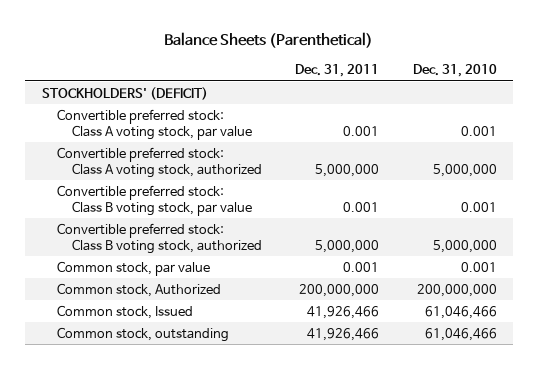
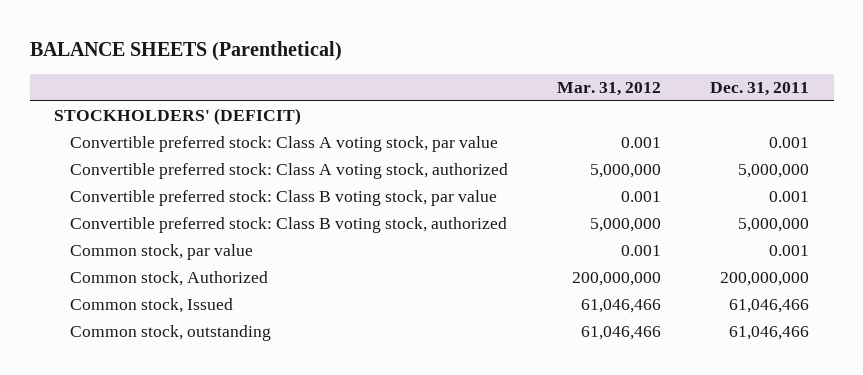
- Balance Sheets (Parenthetical)
+ BALANCE SHEETS (Parenthetical)
- | Dec. 31, 2011 | Dec. 31, 2010
+ | Mar. 31, 2012 | Dec. 31, 2011
- Common stock, Issued | 41,926,466 | 61,046,466
- Common stock, outstanding | 41,926,466 | 61,046,466
+ Common stock, Issued | 61,046,466 | 61,046,466
+ Common stock, outstanding | 61,046,466 | 61,046,466

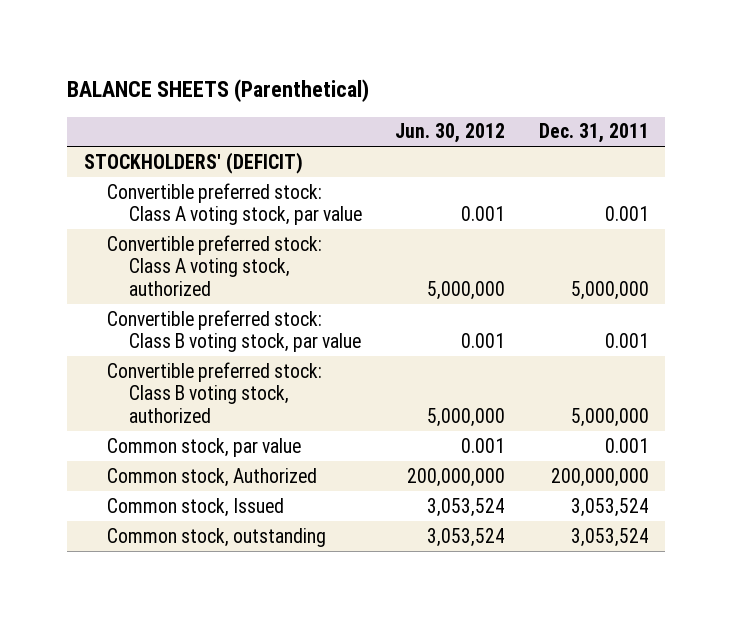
- | Mar. 31, 2012 | Dec. 31, 2011
+ | Jun. 30, 2012 | Dec. 31, 2011
- Common stock, Issued | 61,046,466 | 61,046,466
- Common stock, outstanding | 61,046,466 | 61,046,466
+ Common stock, Issued | 3,053,524 | 3,053,524
+ Common stock, outstanding | 3,053,524 | 3,053,524

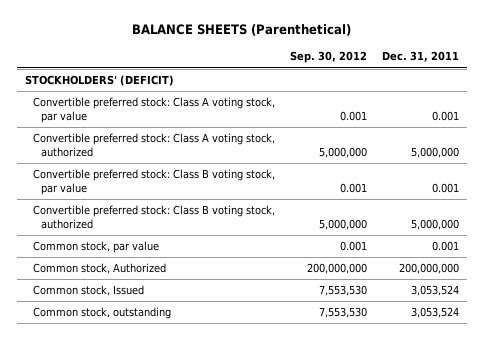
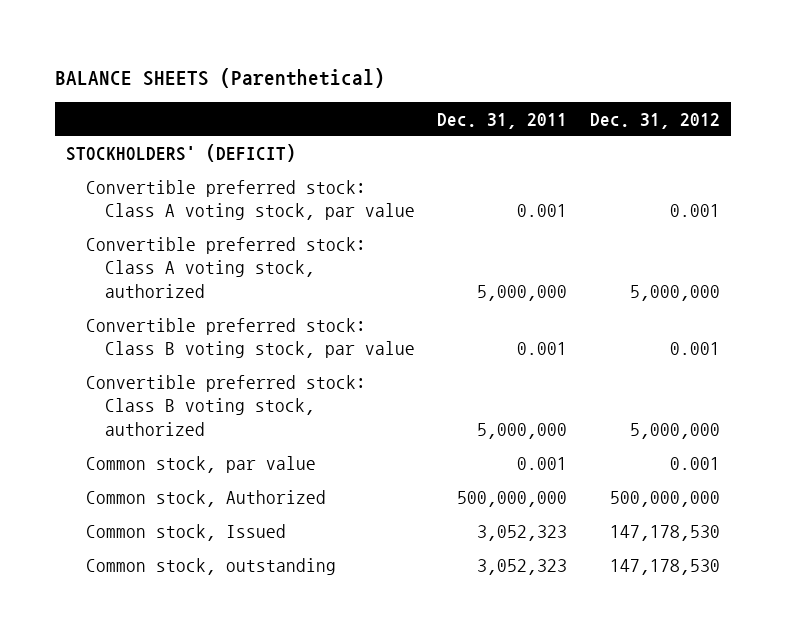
- | Sep. 30, 2012 | Dec. 31, 2011
+ | Dec. 31, 2011 | Dec. 31, 2012
- Common stock, Authorized | 200,000,000 | 200,000,000
- Common stock, Issued | 7,553,530 | 3,053,524
- Common stock, outstanding | 7,553,530 | 3,053,524
+ Common stock, Authorized | 500,000,000 | 500,000,000
+ Common stock, Issued | 3,052,323 | 147,178,530
+ Common stock, outstanding | 3,052,323 | 147,178,530

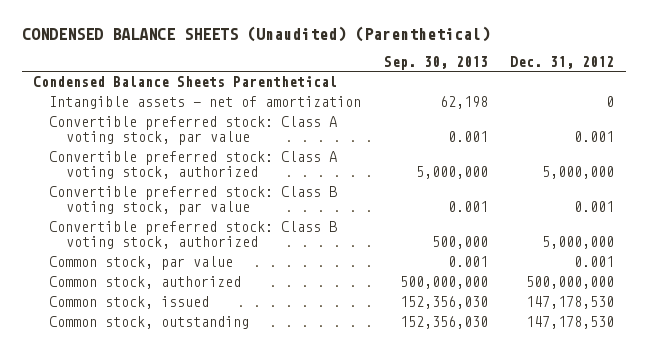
- BALANCE SHEETS (Parenthetical)
+ CONDENSED BALANCE SHEETS (Unaudited) (Parenthetical)
- | Dec. 31, 2011 | Dec. 31, 2012
+ | Sep. 30, 2013 | Dec. 31, 2012
- STOCKHOLDERS' (DEFICIT)
+ Condensed Balance Sheets Parenthetical
+ Intangible assets - net of amortization | 62,198 | 0
- Common stock, Authorized | 500,000,000 | 500,000,000
- Common stock, Issued | 3,052,323 | 147,178,530
+ Common stock, authorized | 500,000,000 | 500,000,000
+ Common stock, issued | 152,356,030 | 147,178,530

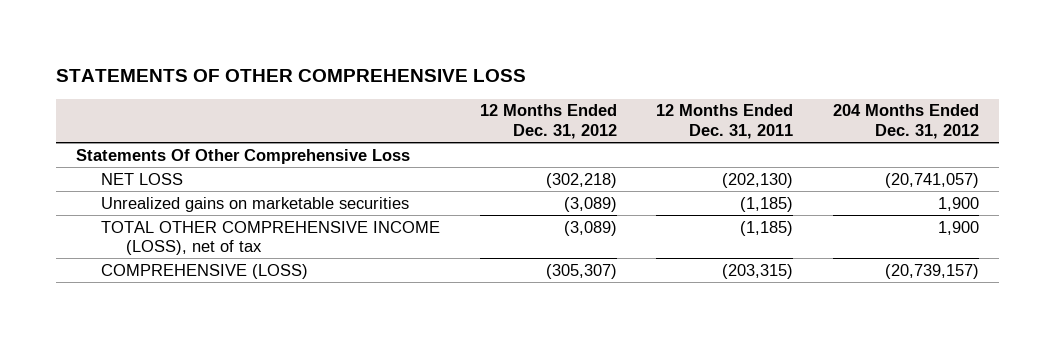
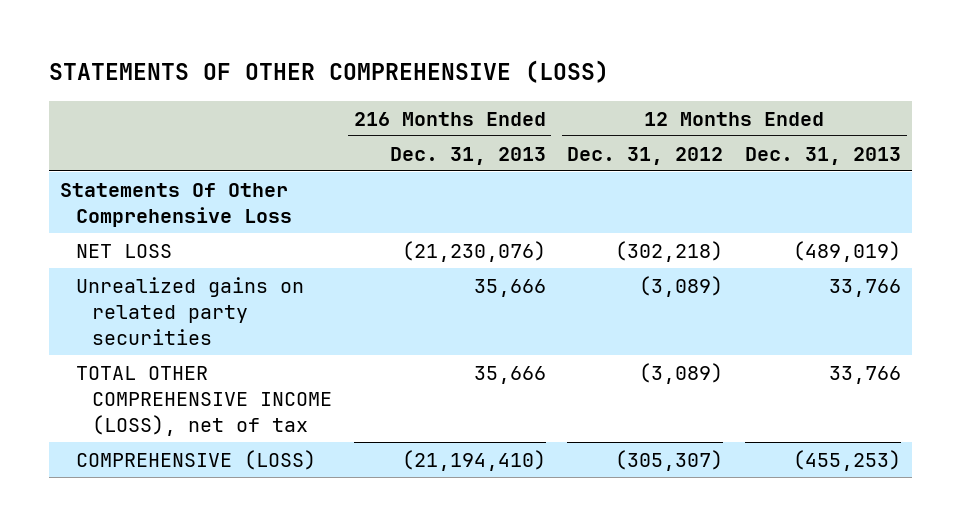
- STATEMENTS OF OTHER COMPREHENSIVE LOSS
+ STATEMENTS OF OTHER COMPREHENSIVE (LOSS)
- | 12 Months Ended Dec. 31, 2012 | 12 Months Ended Dec. 31, 2011 | 204 Months Ended Dec. 31, 2012
+ | 216 Months Ended Dec. 31, 2013 | 12 Months Ended Dec. 31, 2012 | 12 Months Ended Dec. 31, 2013
- Unrealized gains on marketable securities | (3,089) | (1,185) | 1,900
+ Unrealized gains on related party securities | 35,666 | (3,089) | 33,766

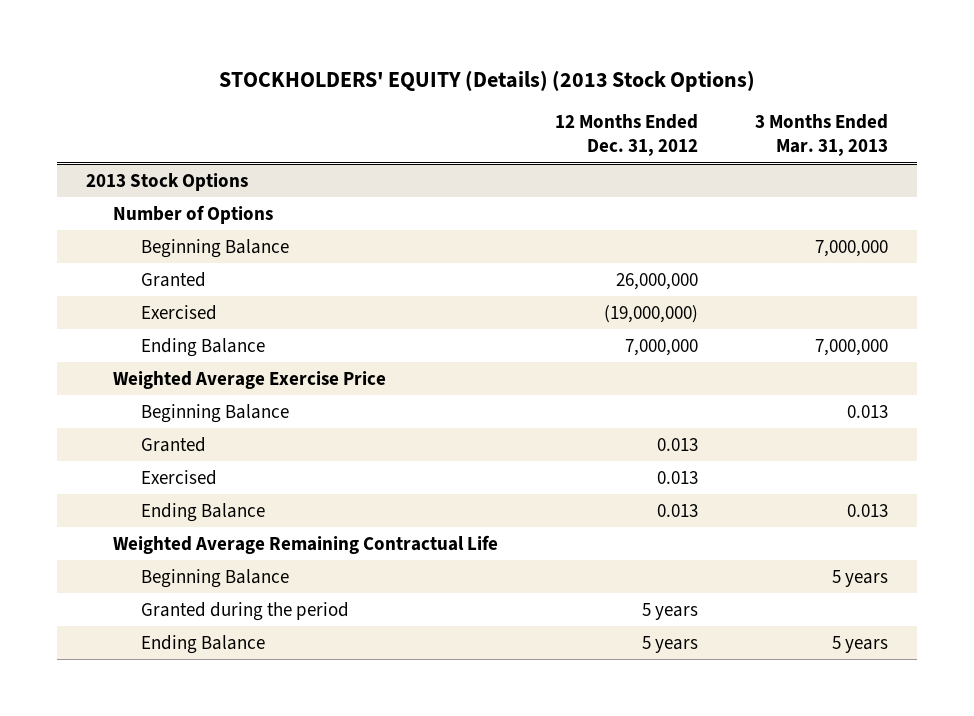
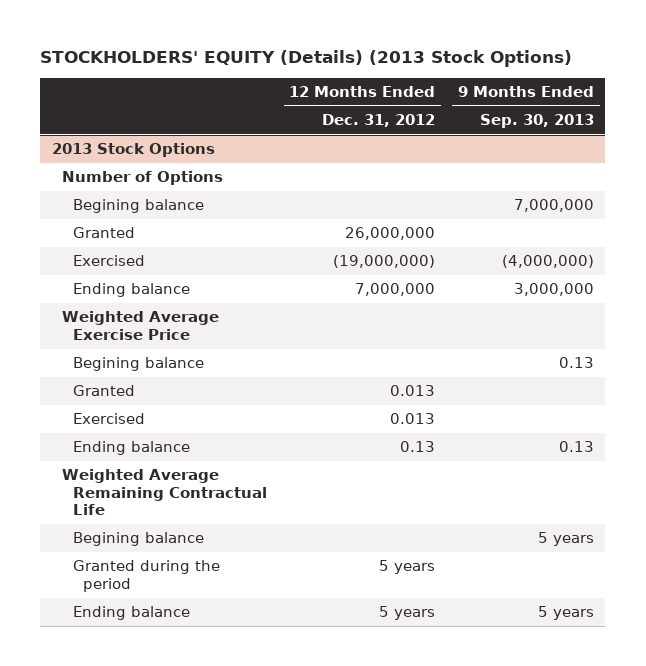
- | 12 Months Ended Dec. 31, 2012 | 3 Months Ended Mar. 31, 2013
+ | 12 Months Ended Dec. 31, 2012 | 9 Months Ended Sep. 30, 2013
@ 2013 Stock Options
- Beginning Balance | | 7,000,000
+ Begining balance | | 7,000,000
- Ending Balance | 7,000,000 | 7,000,000
+ Ending balance | 7,000,000 | 3,000,000
- Beginning Balance | | 0.013
+ Begining balance | | 0.13
- Ending Balance | 0.013 | 0.013
+ Ending balance | 0.13 | 0.13
- Beginning Balance | | 5 years
+ Begining balance | | 5 years
- Ending Balance | 5 years | 5 years
+ Ending balance | 5 years | 5 years

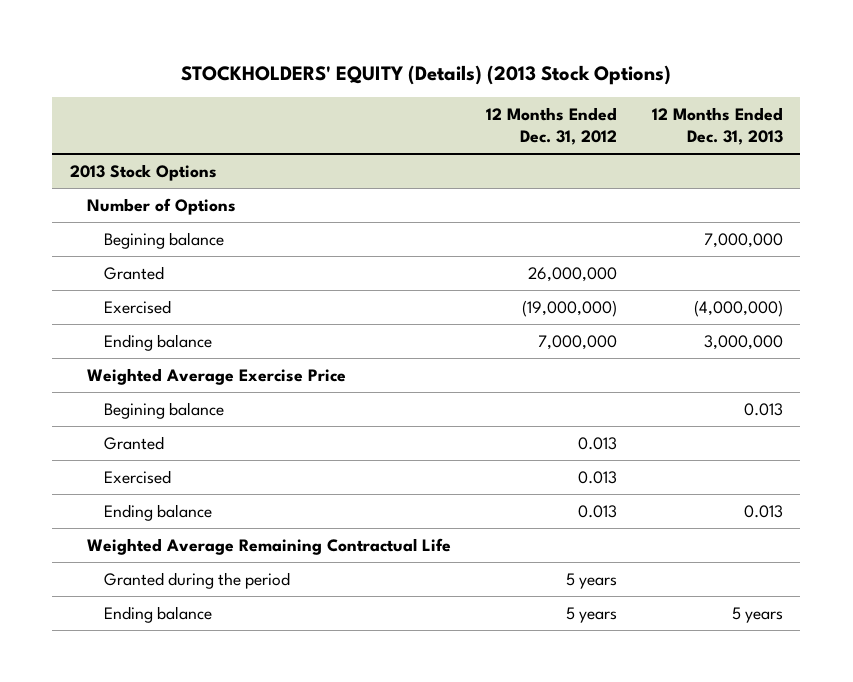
- | 12 Months Ended Dec. 31, 2012 | 9 Months Ended Sep. 30, 2013
+ | 12 Months Ended Dec. 31, 2012 | 12 Months Ended Dec. 31, 2013
@ 2013 Stock Options
- Ending balance | 0.13 | 0.13
+ Ending balance | 0.013 | 0.013
- Begining balance | | 5 years

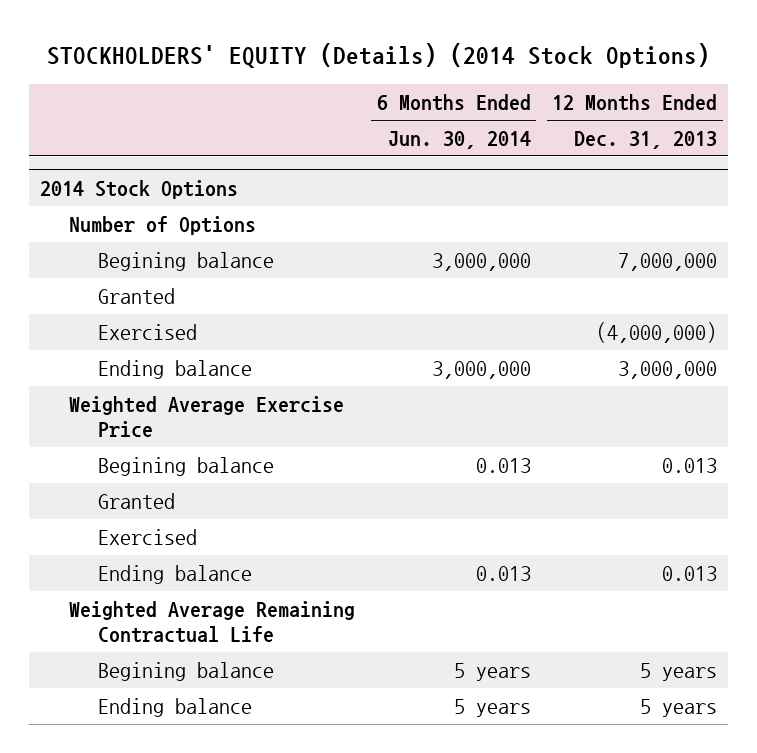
- STOCKHOLDERS' EQUITY (Details) (2013 Stock Options)
+ STOCKHOLDERS' EQUITY (Details) (2014 Stock Options)
- | 12 Months Ended Dec. 31, 2012 | 12 Months Ended Dec. 31, 2013
+ | 6 Months Ended Jun. 30, 2014 | 12 Months Ended Dec. 31, 2013
- 2013 Stock Options
+ 2014 Stock Options
- Granted during the period | 5 years |
+ Begining balance | 5 years | 5 years

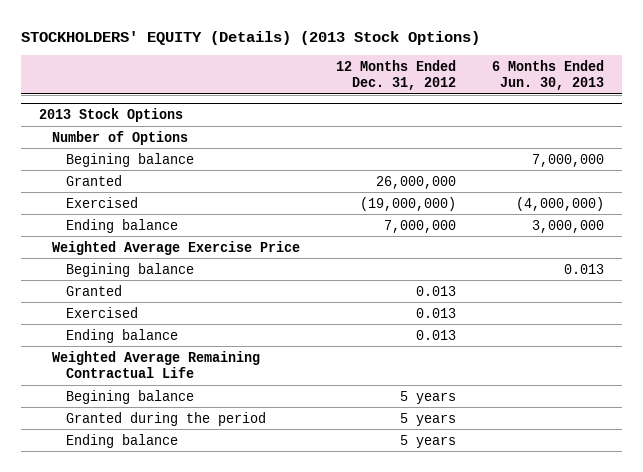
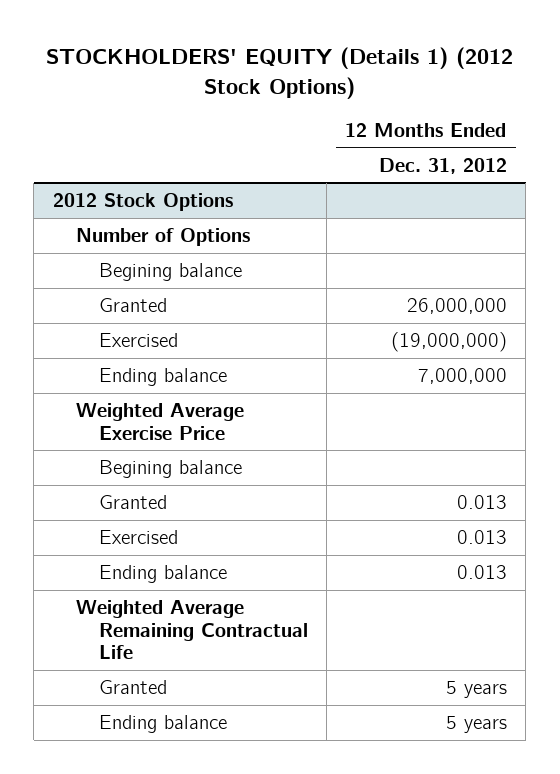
- STOCKHOLDERS' EQUITY (Details) (2013 Stock Options)
+ STOCKHOLDERS' EQUITY (Details 1) (2012 Stock Options)
- | 12 Months Ended Dec. 31, 2012 | 6 Months Ended Jun. 30, 2013
+ | 12 Months Ended Dec. 31, 2012
- 2013 Stock Options
+ 2012 Stock Options
- Begining balance | 5 years |
- Granted during the period | 5 years |
+ Granted | 5 years

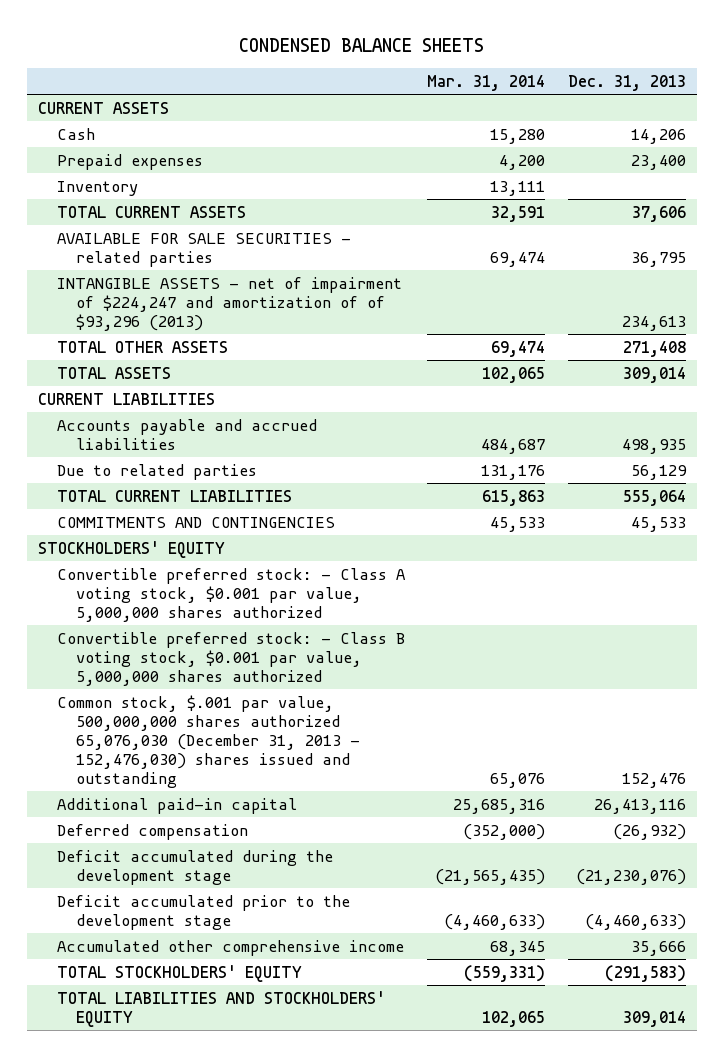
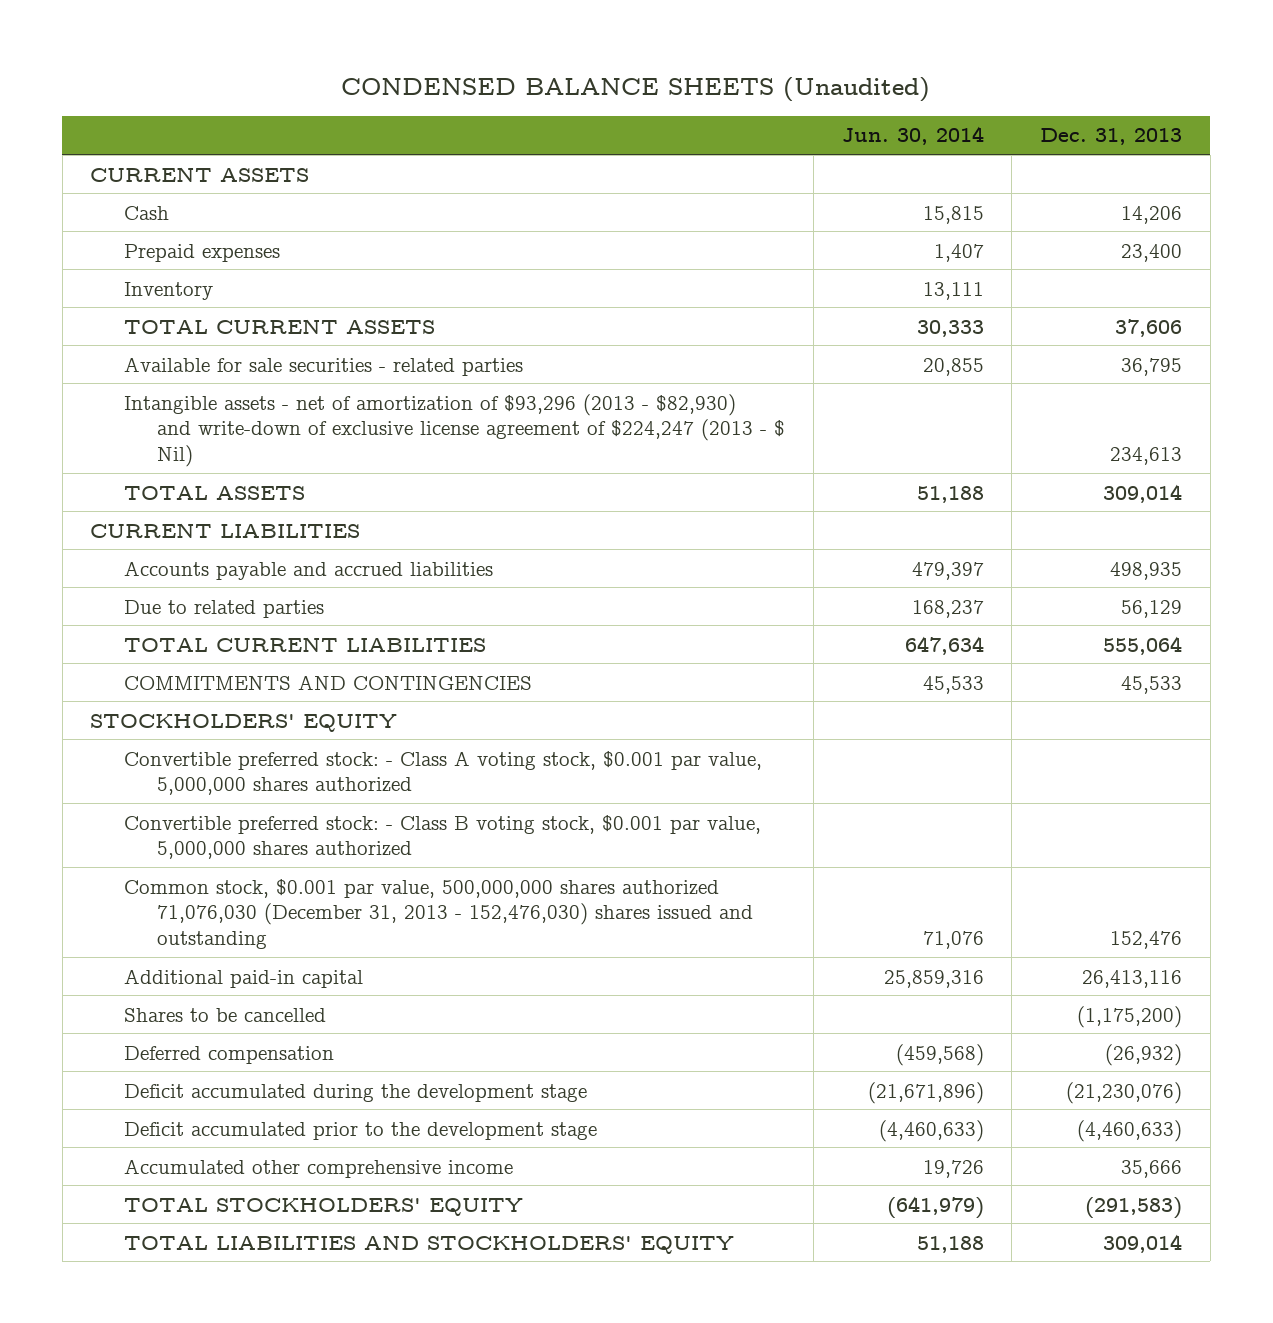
- CONDENSED BALANCE SHEETS
+ CONDENSED BALANCE SHEETS (Unaudited)
- | Mar. 31, 2014 | Dec. 31, 2013
+ | Jun. 30, 2014 | Dec. 31, 2013
- AVAILABLE FOR SALE SECURITIES - related parties | 69,474 | 36,795
- INTANGIBLE ASSETS - net of impairment of $224,247 and amortization of of $93,296 (2013) | | 234,613
- TOTAL OTHER ASSETS | 69,474 | 271,408
+ Available for sale securities - related parties | 20,855 | 36,795
+ Intangible assets - net of amortization of $93,296 (2013 - $82,930) and write-down of exclusive license agreement of $224,247 (2013 - $ Nil) | | 234,613
- Common stock, $.001 par value, 500,000,000 shares authorized 65,076,030 (December 31, 2013 - 152,476,030) shares issued and outstanding | 65,076 | 152,476
+ Common stock, $0.001 par value, 500,000,000 shares authorized 71,076,030 (December 31, 2013 - 152,476,030) shares issued and outstanding | 71,076 | 152,476
+ Shares to be cancelled | | (1,175,200)

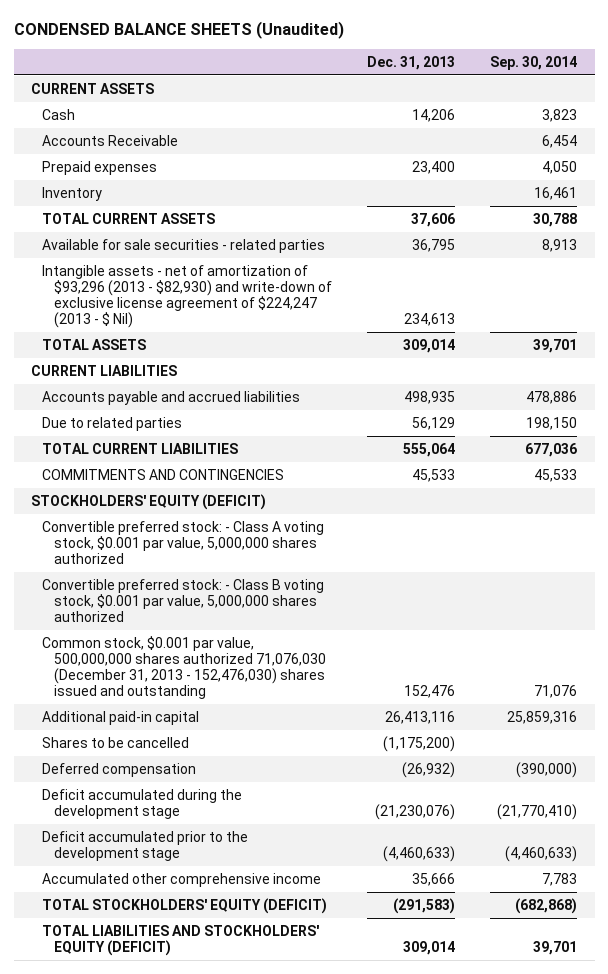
- | Jun. 30, 2014 | Dec. 31, 2013
+ | Dec. 31, 2013 | Sep. 30, 2014
+ Accounts Receivable | | 6,454
- STOCKHOLDERS' EQUITY
+ STOCKHOLDERS' EQUITY (DEFICIT)
- TOTAL STOCKHOLDERS' EQUITY | (641,979) | (291,583)
- TOTAL LIABILITIES AND STOCKHOLDERS' EQUITY | 51,188 | 309,014
+ TOTAL STOCKHOLDERS' EQUITY (DEFICIT) | (291,583) | (682,868)
+ TOTAL LIABILITIES AND STOCKHOLDERS' EQUITY (DEFICIT) | 309,014 | 39,701

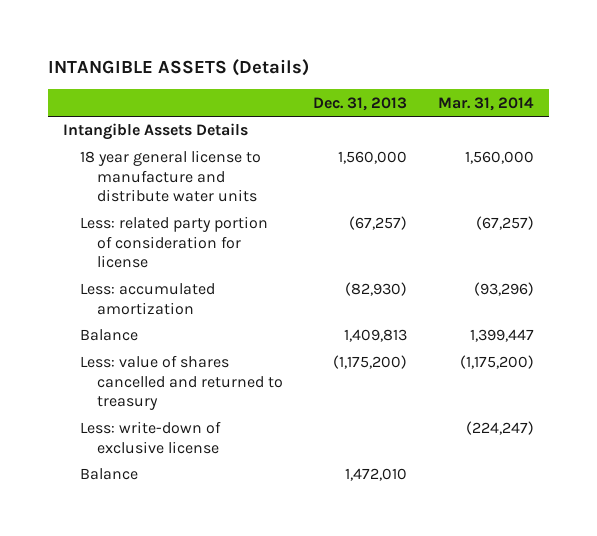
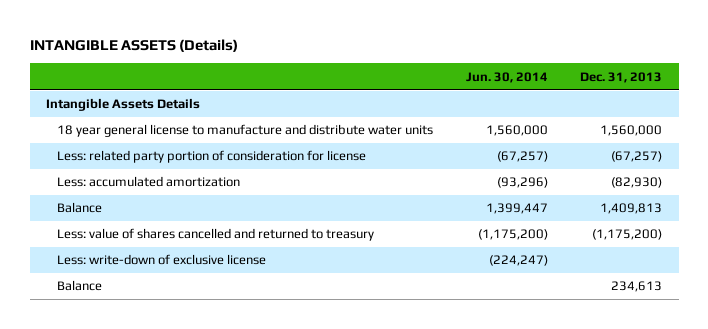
- | Dec. 31, 2013 | Mar. 31, 2014
+ | Jun. 30, 2014 | Dec. 31, 2013
- Balance | 1,472,010 |
+ Balance | | 234,613

